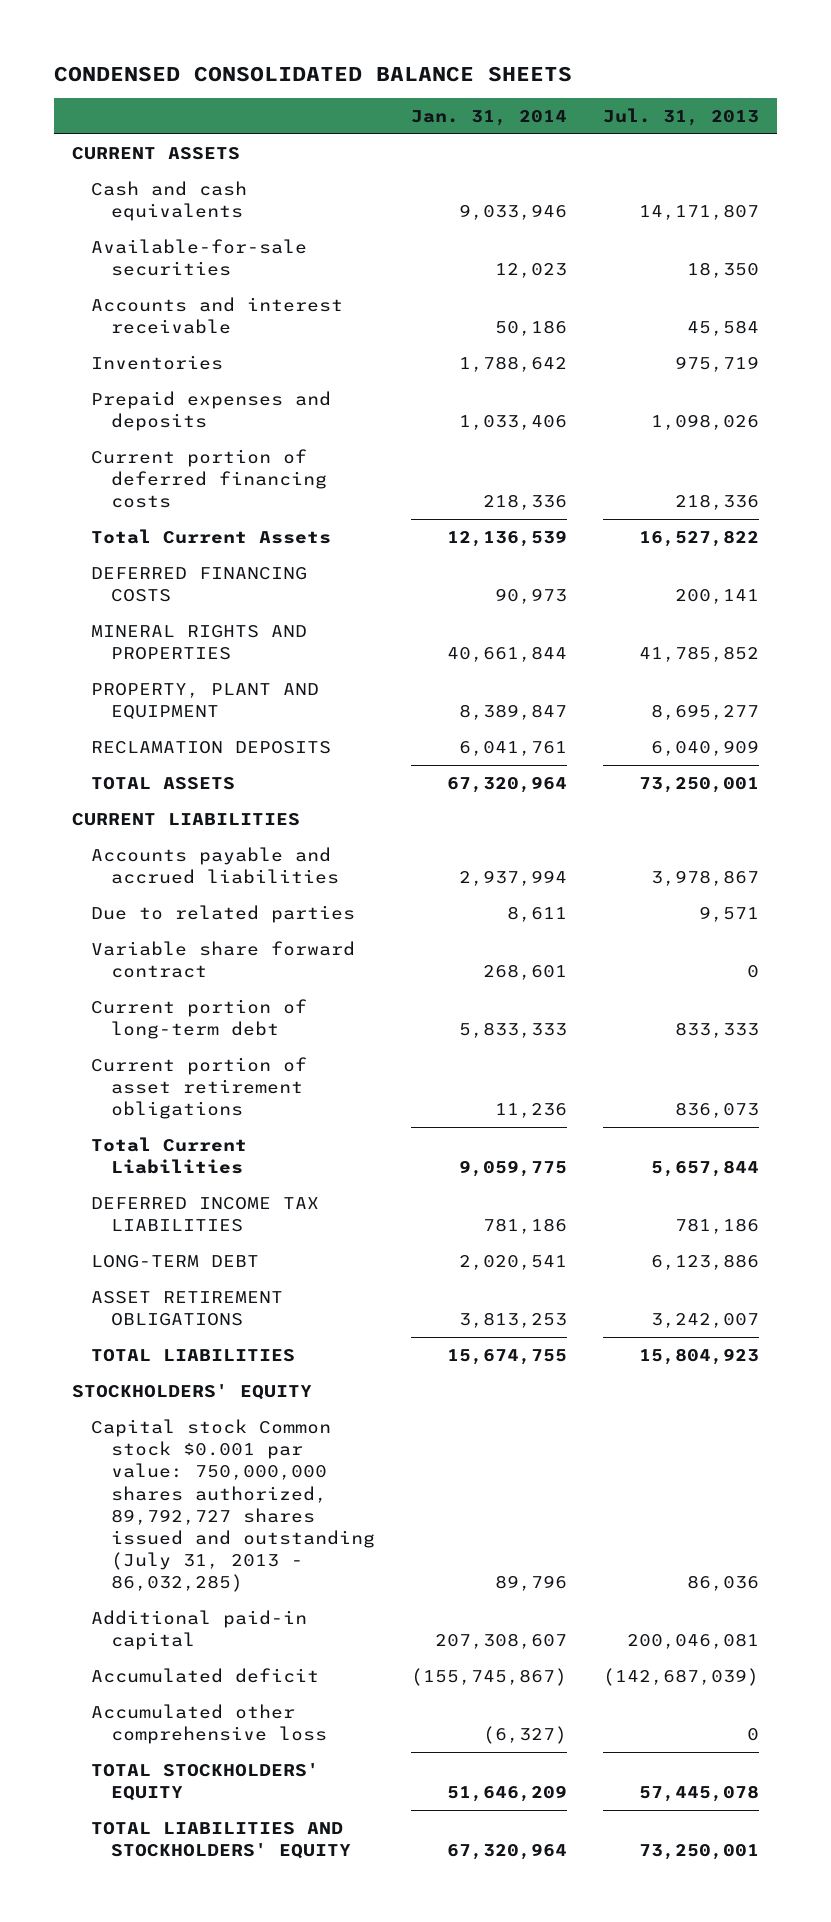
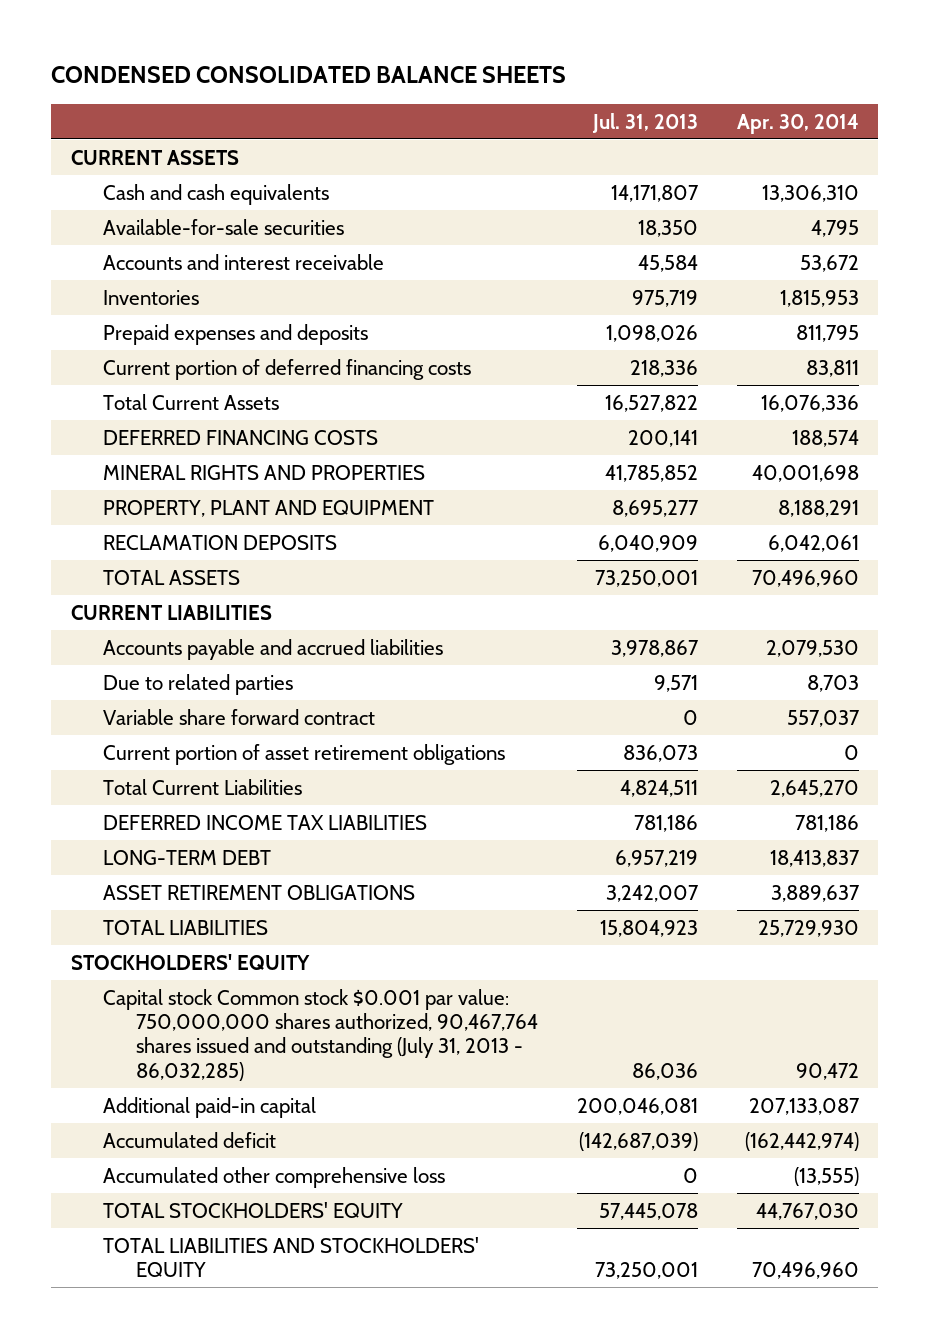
- | Jan. 31, 2014 | Jul. 31, 2013
+ | Jul. 31, 2013 | Apr. 30, 2014
- Current portion of long-term debt | 5,833,333 | 833,333
- Total Current Liabilities | 9,059,775 | 5,657,844
+ Total Current Liabilities | 4,824,511 | 2,645,270
- LONG-TERM DEBT | 2,020,541 | 6,123,886
+ LONG-TERM DEBT | 6,957,219 | 18,413,837
- Capital stock Common stock $0.001 par value: 750,000,000 shares authorized, 89,792,727 shares issued and outstanding (July 31, 2013 - 86,032,285) | 89,796 | 86,036
+ Capital stock Common stock $0.001 par value: 750,000,000 shares authorized, 90,467,764 shares issued and outstanding (July 31, 2013 - 86,032,285) | 86,036 | 90,472

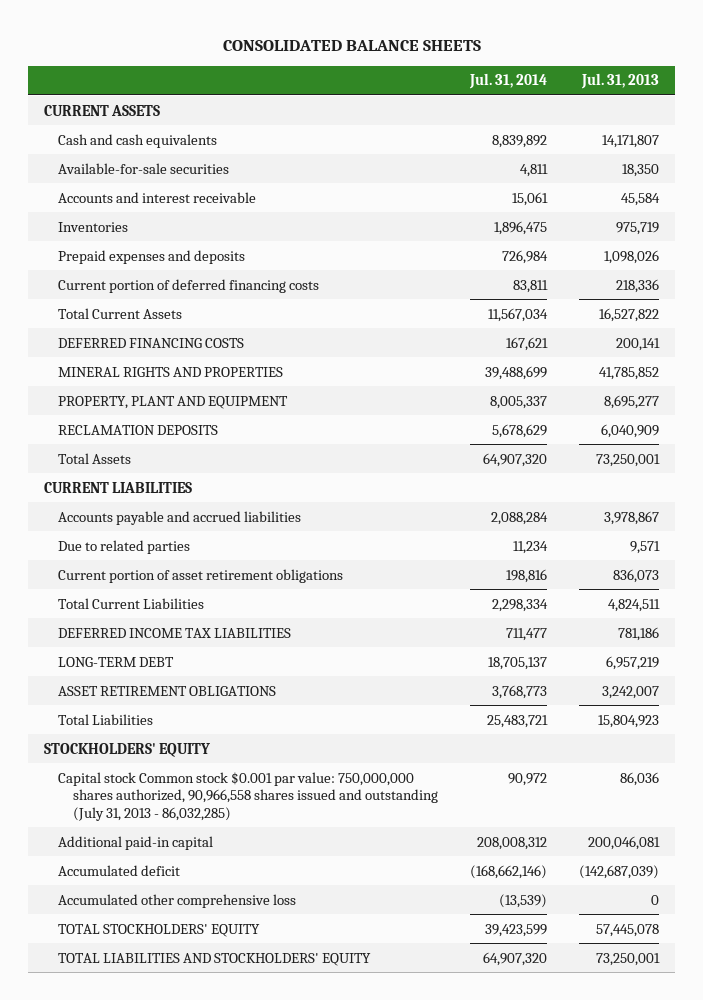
- CONDENSED CONSOLIDATED BALANCE SHEETS
+ CONSOLIDATED BALANCE SHEETS
- | Jul. 31, 2013 | Apr. 30, 2014
+ | Jul. 31, 2014 | Jul. 31, 2013
- TOTAL ASSETS | 73,250,001 | 70,496,960
+ Total Assets | 64,907,320 | 73,250,001
- Variable share forward contract | 0 | 557,037
- TOTAL LIABILITIES | 15,804,923 | 25,729,930
+ Total Liabilities | 25,483,721 | 15,804,923
- Capital stock Common stock $0.001 par value: 750,000,000 shares authorized, 90,467,764 shares issued and outstanding (July 31, 2013 - 86,032,285) | 86,036 | 90,472
+ Capital stock Common stock $0.001 par value: 750,000,000 shares authorized, 90,966,558 shares issued and outstanding (July 31, 2013 - 86,032,285) | 90,972 | 86,036

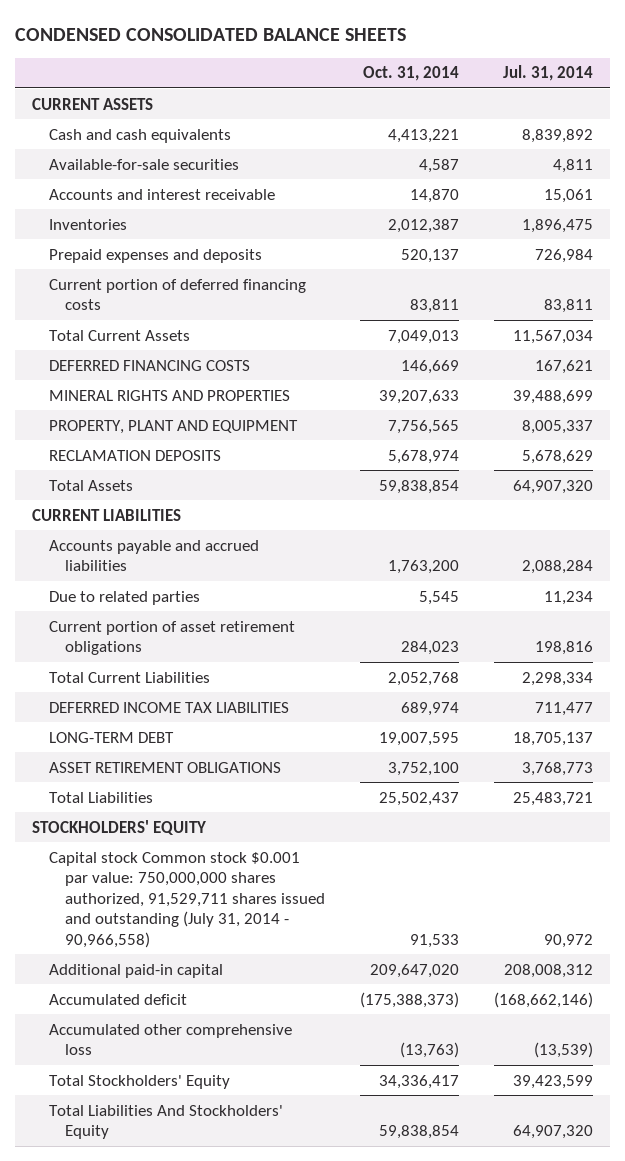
- CONSOLIDATED BALANCE SHEETS
+ CONDENSED CONSOLIDATED BALANCE SHEETS
- | Jul. 31, 2014 | Jul. 31, 2013
+ | Oct. 31, 2014 | Jul. 31, 2014
- Capital stock Common stock $0.001 par value: 750,000,000 shares authorized, 90,966,558 shares issued and outstanding (July 31, 2013 - 86,032,285) | 90,972 | 86,036
+ Capital stock Common stock $0.001 par value: 750,000,000 shares authorized, 91,529,711 shares issued and outstanding (July 31, 2014 - 90,966,558) | 91,533 | 90,972
- TOTAL STOCKHOLDERS' EQUITY | 39,423,599 | 57,445,078
- TOTAL LIABILITIES AND STOCKHOLDERS' EQUITY | 64,907,320 | 73,250,001
+ Total Stockholders' Equity | 34,336,417 | 39,423,599
+ Total Liabilities And Stockholders' Equity | 59,838,854 | 64,907,320

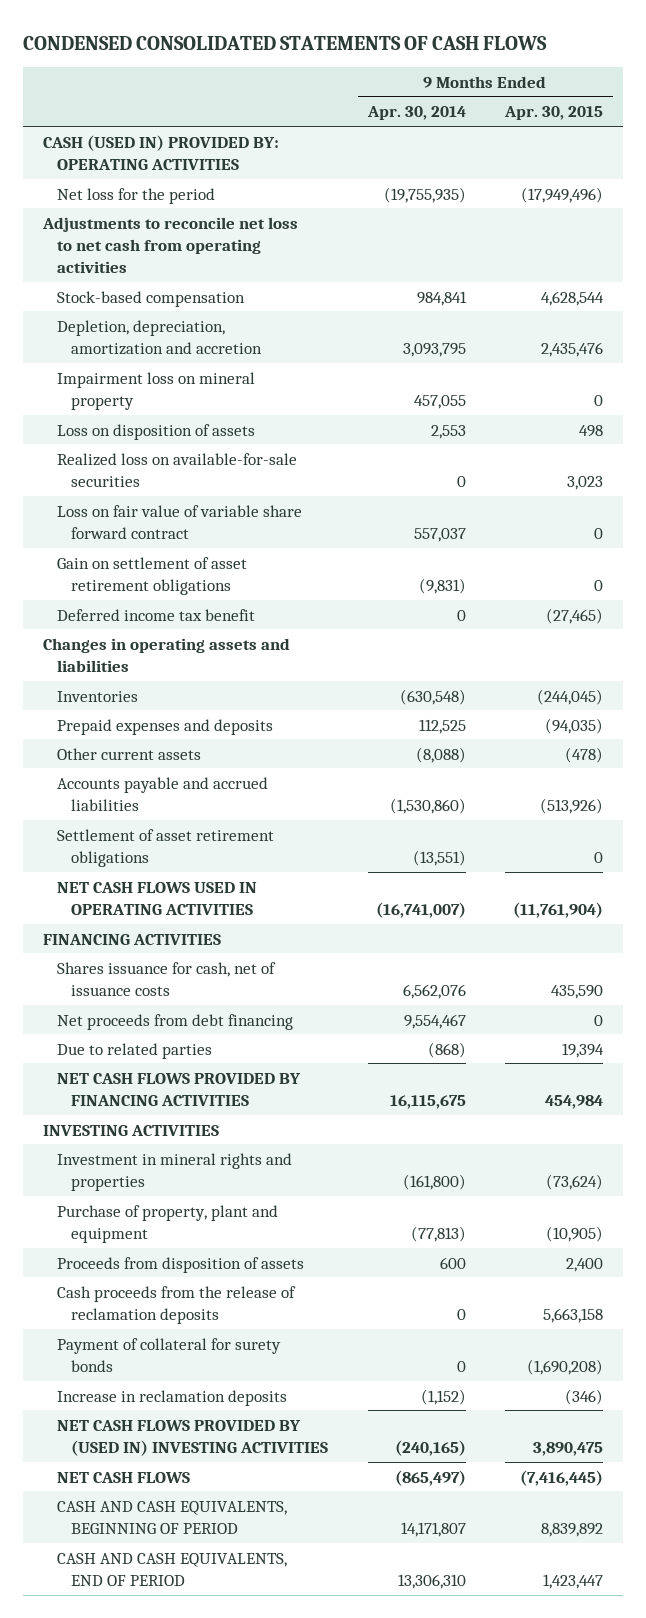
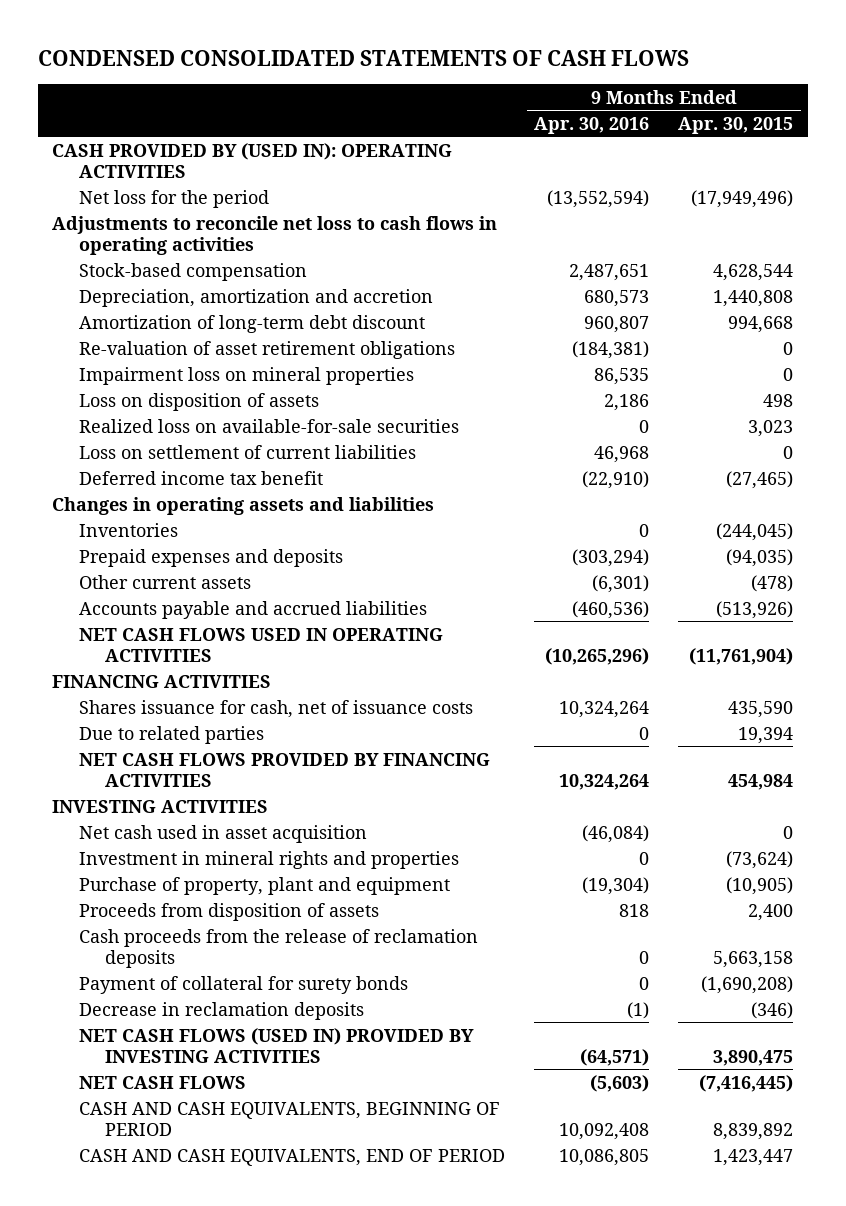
- | 9 Months Ended Apr. 30, 2014 | 9 Months Ended Apr. 30, 2015
+ | 9 Months Ended Apr. 30, 2016 | 9 Months Ended Apr. 30, 2015
- CASH (USED IN) PROVIDED BY: OPERATING ACTIVITIES
+ CASH PROVIDED BY (USED IN): OPERATING ACTIVITIES
- Adjustments to reconcile net loss to net cash from operating activities
+ Adjustments to reconcile net loss to cash flows in operating activities
- Depletion, depreciation, amortization and accretion | 3,093,795 | 2,435,476
- Impairment loss on mineral property | 457,055 | 0
+ Depreciation, amortization and accretion | 680,573 | 1,440,808
+ Amortization of long-term debt discount | 960,807 | 994,668
+ Re-valuation of asset retirement obligations | (184,381) | 0
+ Impairment loss on mineral properties | 86,535 | 0
- Loss on fair value of variable share forward contract | 557,037 | 0
- Gain on settlement of asset retirement obligations | (9,831) | 0
+ Loss on settlement of current liabilities | 46,968 | 0
- Settlement of asset retirement obligations | (13,551) | 0
- Net proceeds from debt financing | 9,554,467 | 0
+ Net cash used in asset acquisition | (46,084) | 0
- Increase in reclamation deposits | (1,152) | (346)
- NET CASH FLOWS PROVIDED BY (USED IN) INVESTING ACTIVITIES | (240,165) | 3,890,475
+ Decrease in reclamation deposits | (1) | (346)
+ NET CASH FLOWS (USED IN) PROVIDED BY INVESTING ACTIVITIES | (64,571) | 3,890,475

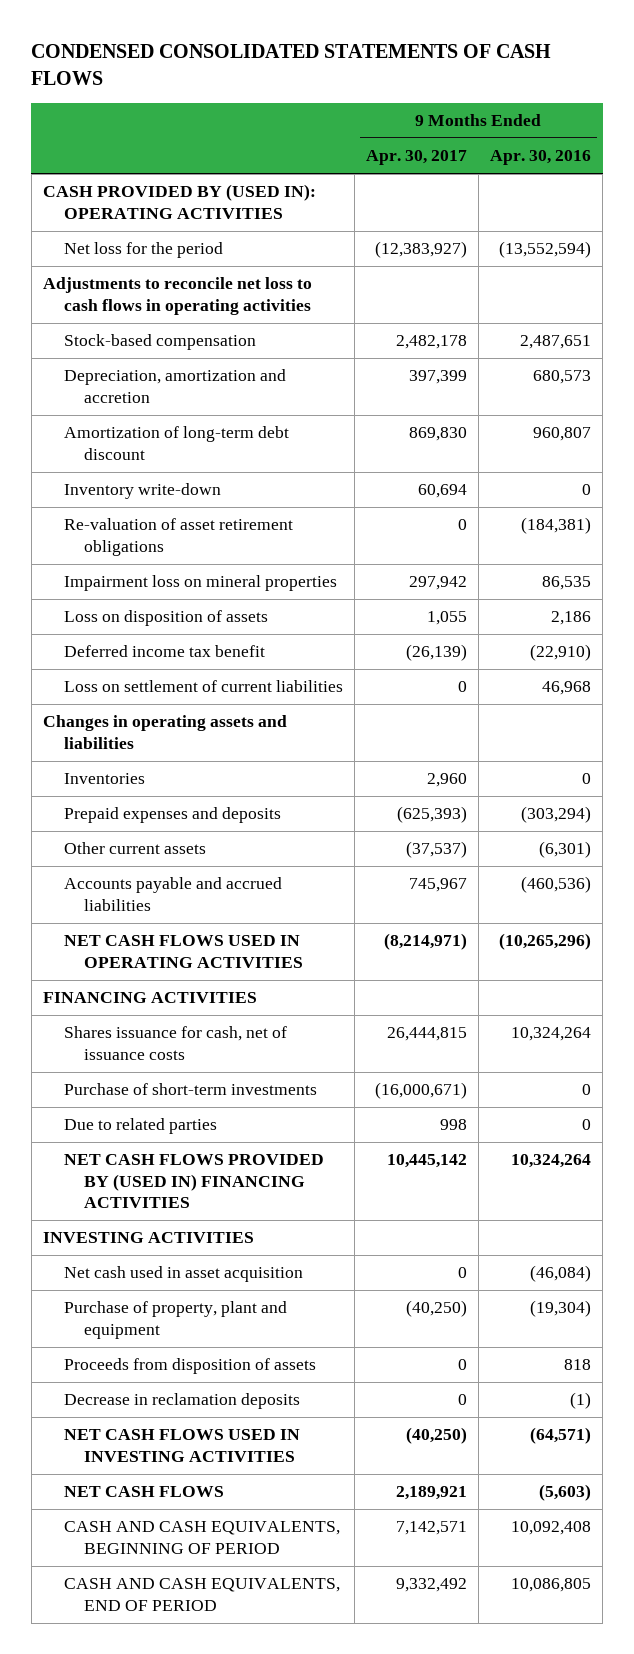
- | 9 Months Ended Apr. 30, 2016 | 9 Months Ended Apr. 30, 2015
+ | 9 Months Ended Apr. 30, 2017 | 9 Months Ended Apr. 30, 2016
+ Inventory write-down | 60,694 | 0
- Realized loss on available-for-sale securities | 0 | 3,023
moved down: Loss on settlement of current liabilities | 0 | 46,968
+ Purchase of short-term investments | (16,000,671) | 0
- NET CASH FLOWS PROVIDED BY FINANCING ACTIVITIES | 10,324,264 | 454,984
+ NET CASH FLOWS PROVIDED BY (USED IN) FINANCING ACTIVITIES | 10,445,142 | 10,324,264
- Investment in mineral rights and properties | 0 | (73,624)
- Cash proceeds from the release of reclamation deposits | 0 | 5,663,158
- Payment of collateral for surety bonds | 0 | (1,690,208)
- NET CASH FLOWS (USED IN) PROVIDED BY INVESTING ACTIVITIES | (64,571) | 3,890,475
+ NET CASH FLOWS USED IN INVESTING ACTIVITIES | (40,250) | (64,571)

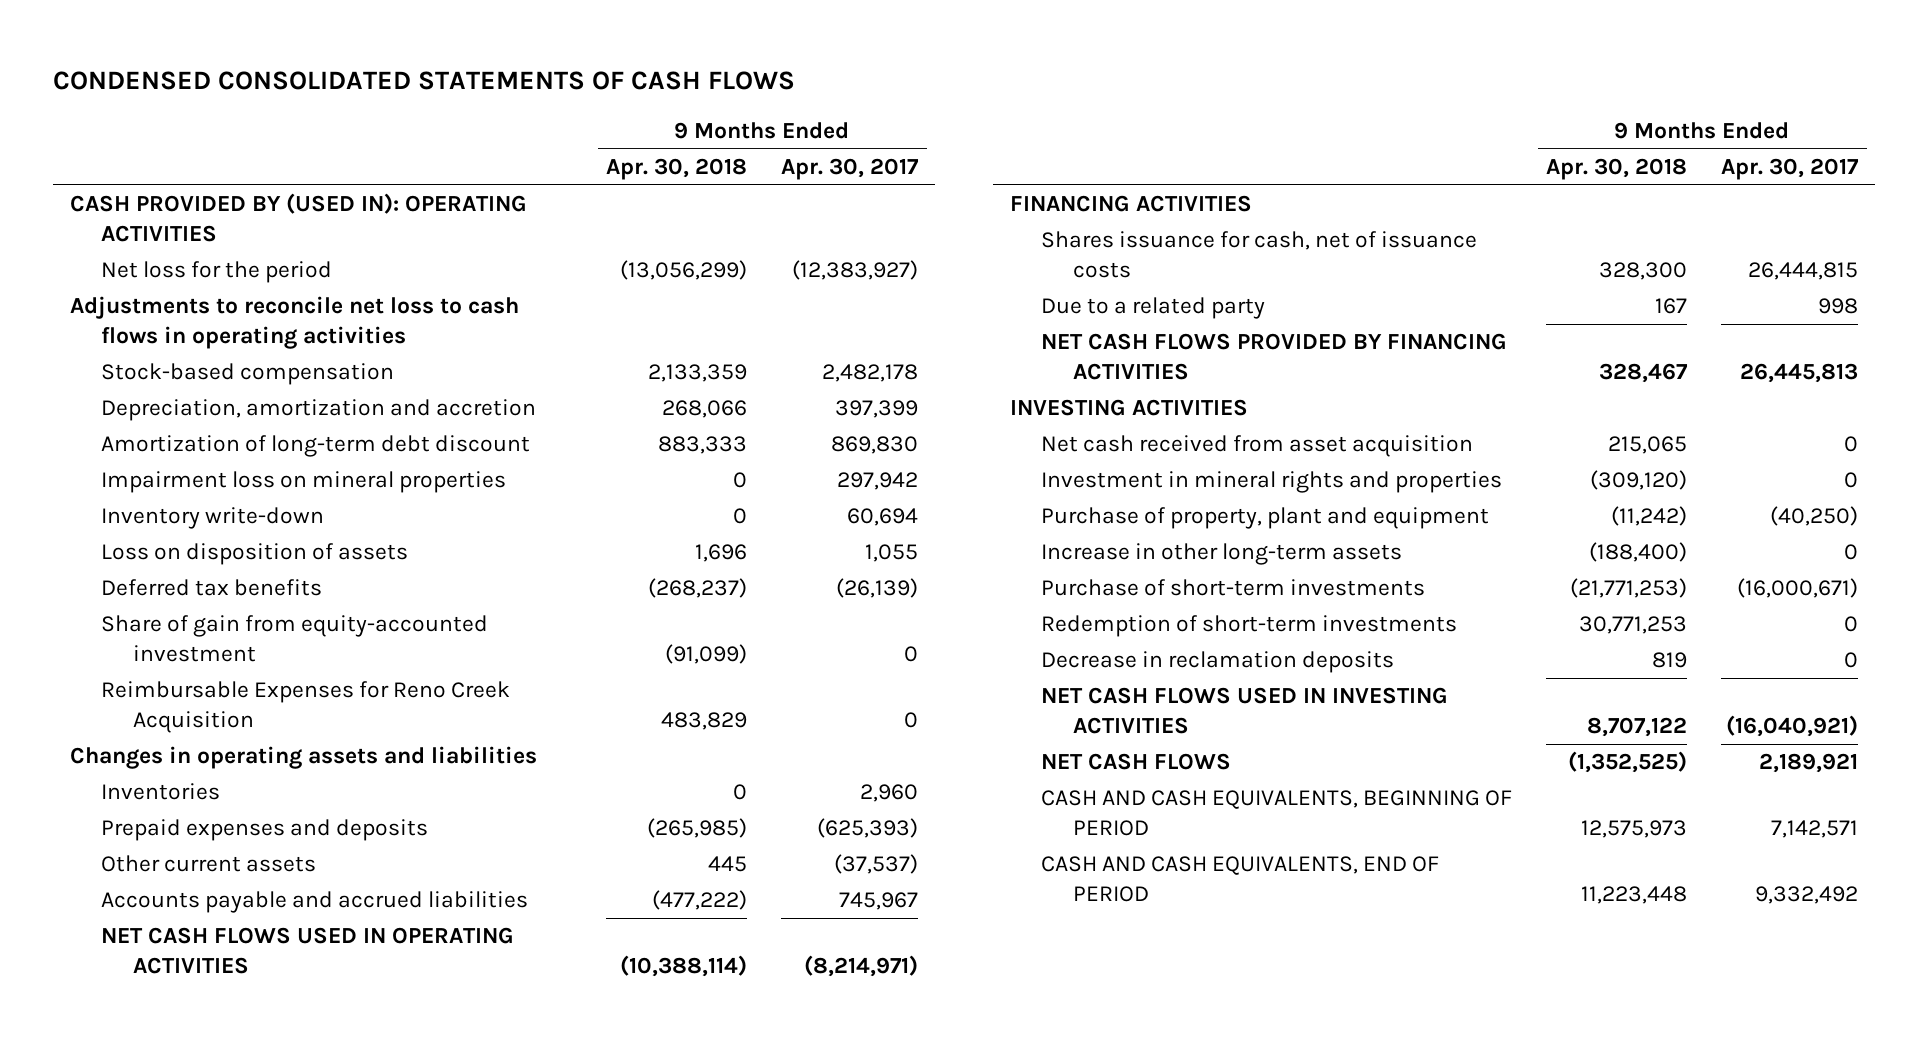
- | 9 Months Ended Apr. 30, 2017 | 9 Months Ended Apr. 30, 2016
+ | 9 Months Ended Apr. 30, 2018 | 9 Months Ended Apr. 30, 2017
- Re-valuation of asset retirement obligations | 0 | (184,381)
moved down: Inventory write-down | 0 | 60,694
- Deferred income tax benefit | (26,139) | (22,910)
- Loss on settlement of current liabilities | 0 | 46,968
+ Deferred tax benefits | (268,237) | (26,139)
+ Share of gain from equity-accounted investment | (91,099) | 0
+ Reimbursable Expenses for Reno Creek Acquisition | 483,829 | 0
- Due to related parties | 998 | 0
- NET CASH FLOWS PROVIDED BY (USED IN) FINANCING ACTIVITIES | 10,445,142 | 10,324,264
+ Due to a related party | 167 | 998
+ NET CASH FLOWS PROVIDED BY FINANCING ACTIVITIES | 328,467 | 26,445,813
- Net cash used in asset acquisition | 0 | (46,084)
+ Net cash received from asset acquisition | 215,065 | 0
+ Investment in mineral rights and properties | (309,120) | 0
- Proceeds from disposition of assets | 0 | 818
+ Increase in other long-term assets | (188,400) | 0
moved down: Purchase of short-term investments | (21,771,253) | (16,000,671)
+ Redemption of short-term investments | 30,771,253 | 0
- NET CASH FLOWS USED IN INVESTING ACTIVITIES | (40,250) | (64,571)
+ NET CASH FLOWS USED IN INVESTING ACTIVITIES | 8,707,122 | (16,040,921)

